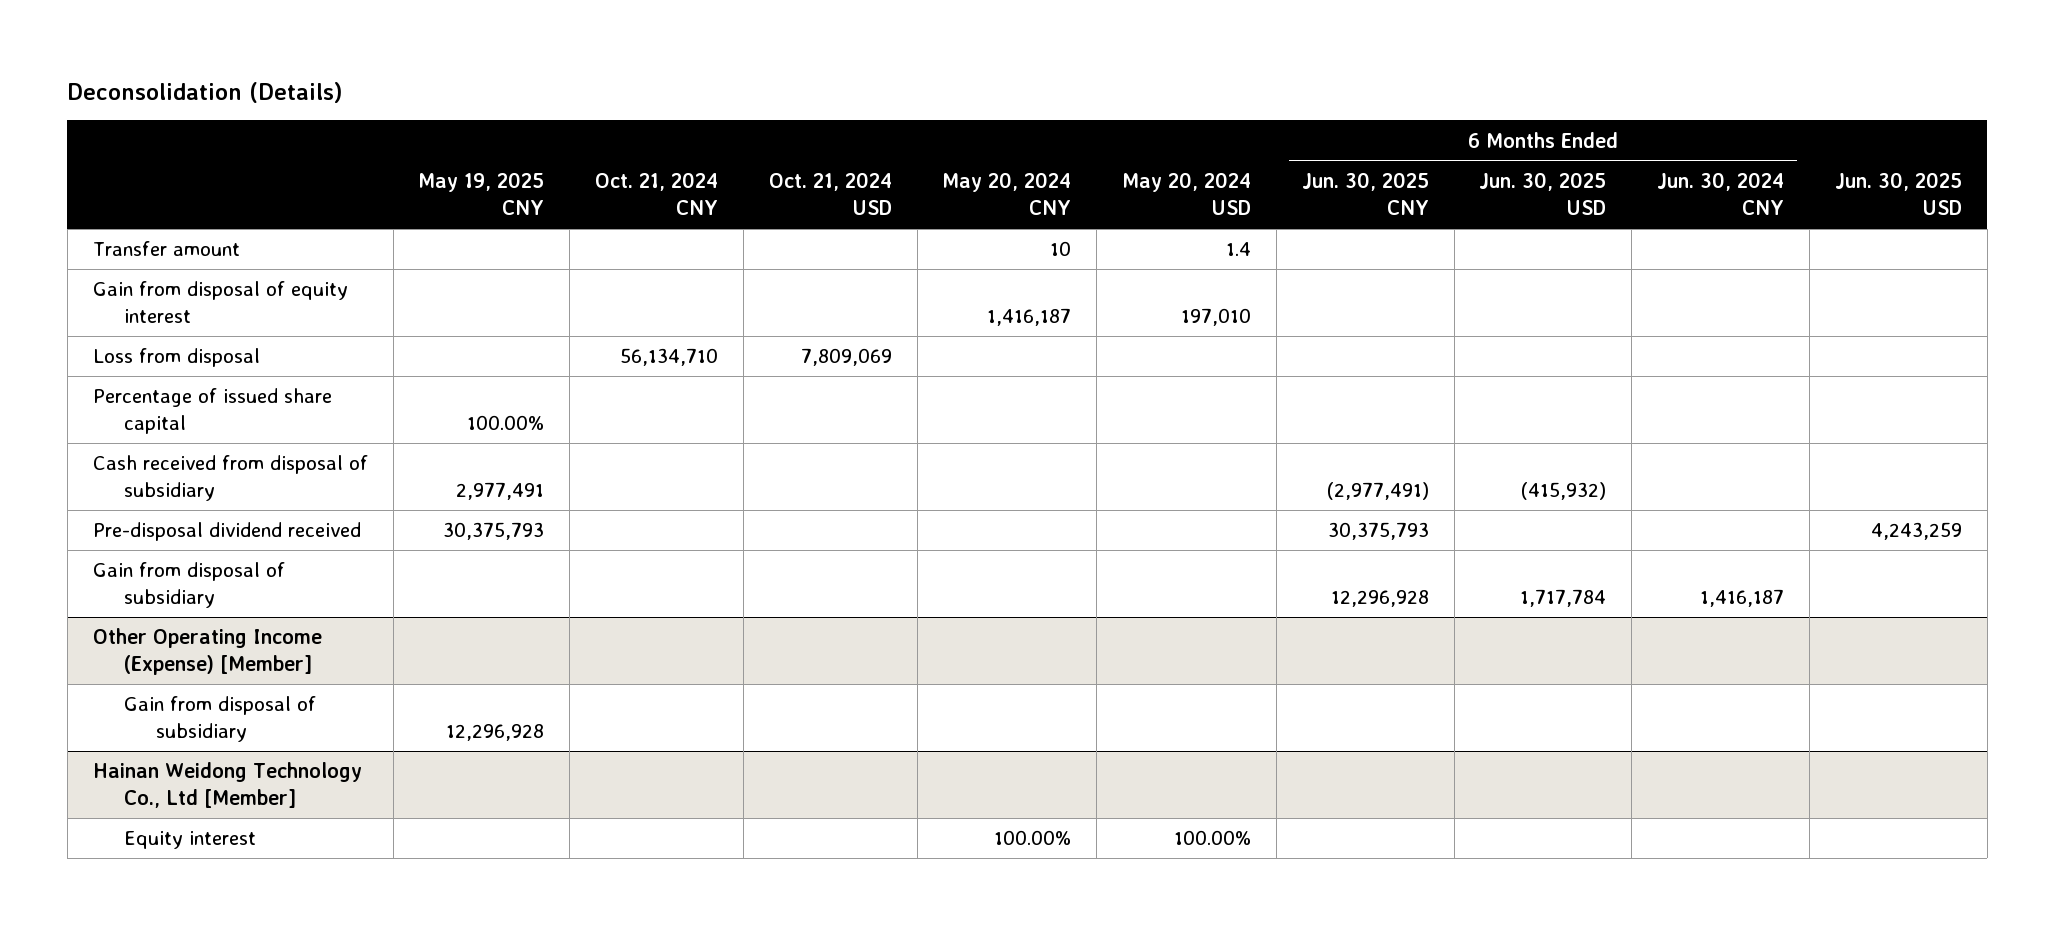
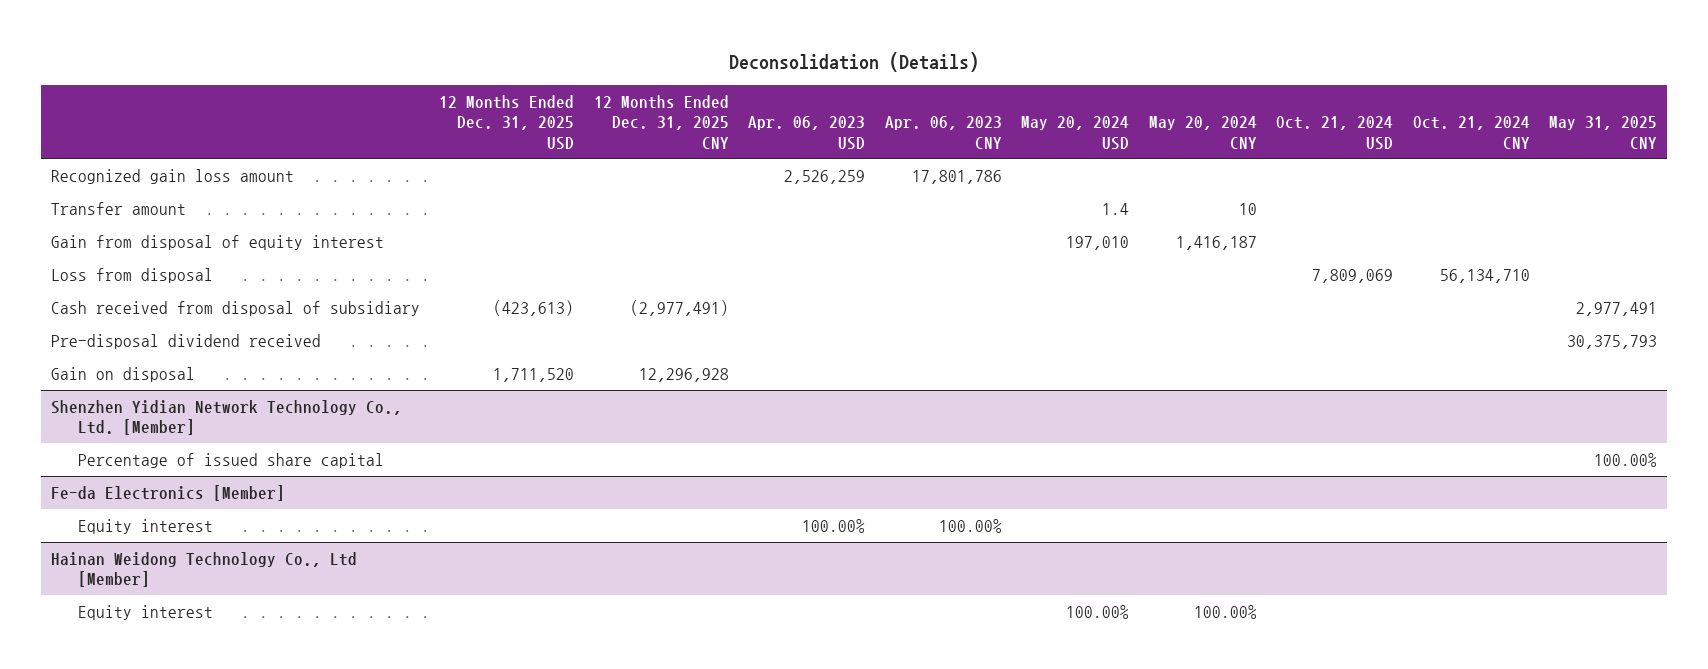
- | May 19, 2025 CNY | Oct. 21, 2024 CNY | Oct. 21, 2024 USD | May 20, 2024 CNY | May 20, 2024 USD | 6 Months Ended Jun. 30, 2025 CNY | 6 Months Ended Jun. 30, 2025 USD | 6 Months Ended Jun. 30, 2024 CNY | Jun. 30, 2025 USD
+ | 12 Months Ended Dec. 31, 2025 USD | 12 Months Ended Dec. 31, 2025 CNY | Apr. 06, 2023 USD | Apr. 06, 2023 CNY | May 20, 2024 USD | May 20, 2024 CNY | Oct. 21, 2024 USD | Oct. 21, 2024 CNY | May 31, 2025 CNY
+ Recognized gain loss amount | | | 2,526,259 | 17,801,786 | | | | |
- Percentage of issued share capital | 100.00% | | | | | | | |
- Gain from disposal of subsidiary | | | | | | 12,296,928 | 1,717,784 | 1,416,187 |
- Other Operating Income (Expense) [Member]
- Gain from disposal of subsidiary | 12,296,928 | | | | | | | |
+ Gain on disposal | 1,711,520 | 12,296,928 | | | | | | |
+ Shenzhen Yidian Network Technology Co., Ltd. [Member]
+ Percentage of issued share capital | | | | | | | | | 100.00%
+ Fe-da Electronics [Member]
+ Equity interest | | | 100.00% | 100.00% | | | | |

